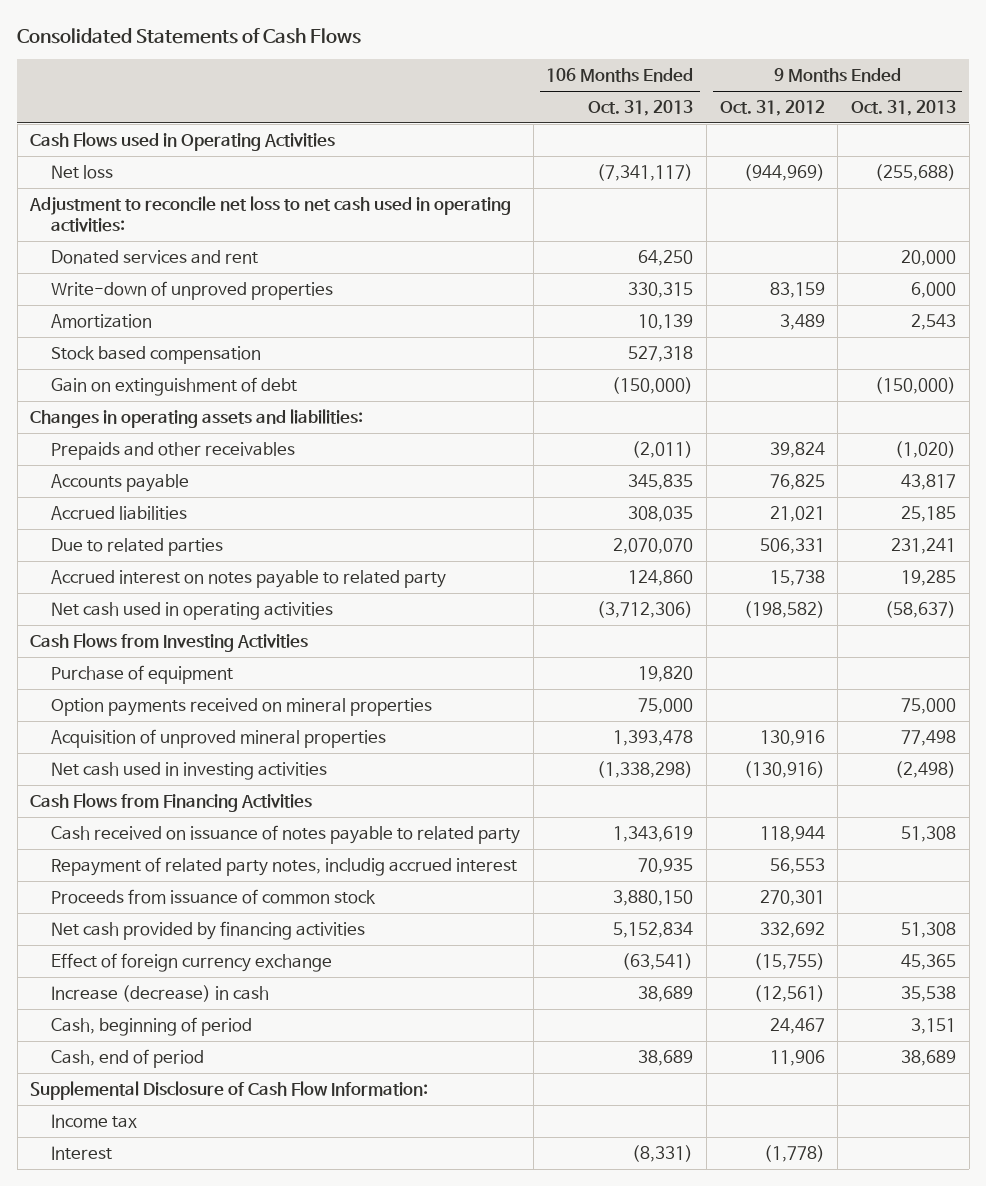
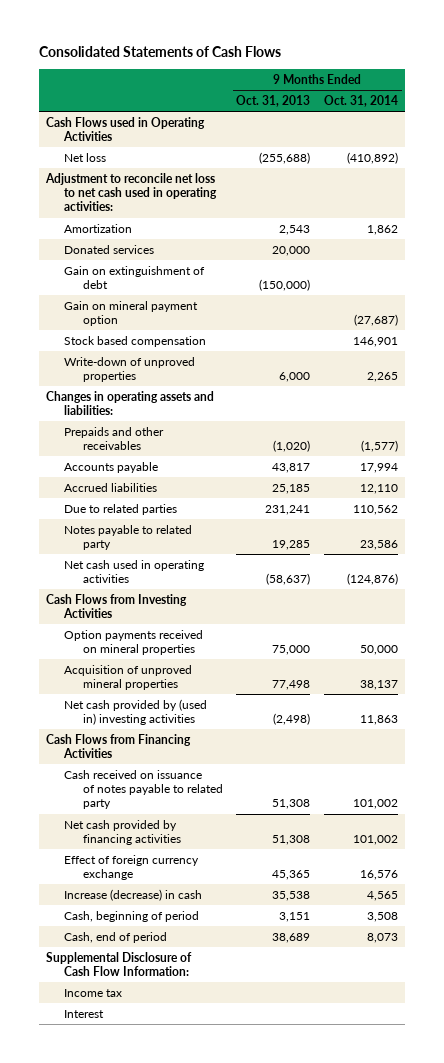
- | 106 Months Ended Oct. 31, 2013 | 9 Months Ended Oct. 31, 2012 | 9 Months Ended Oct. 31, 2013
+ | 9 Months Ended Oct. 31, 2013 | 9 Months Ended Oct. 31, 2014
- Donated services and rent | 64,250 | | 20,000
+ Donated services | 20,000 |
+ Gain on mineral payment option | | (27,687)
moved down: Stock based compensation | | 146,901
moved down: Write-down of unproved properties | 6,000 | 2,265
- Accrued interest on notes payable to related party | 124,860 | 15,738 | 19,285
+ Notes payable to related party | 19,285 | 23,586
- Purchase of equipment | 19,820 | |
- Net cash used in investing activities | (1,338,298) | (130,916) | (2,498)
+ Net cash provided by (used in) investing activities | (2,498) | 11,863
- Repayment of related party notes, includig accrued interest | 70,935 | 56,553 |
- Proceeds from issuance of common stock | 3,880,150 | 270,301 |

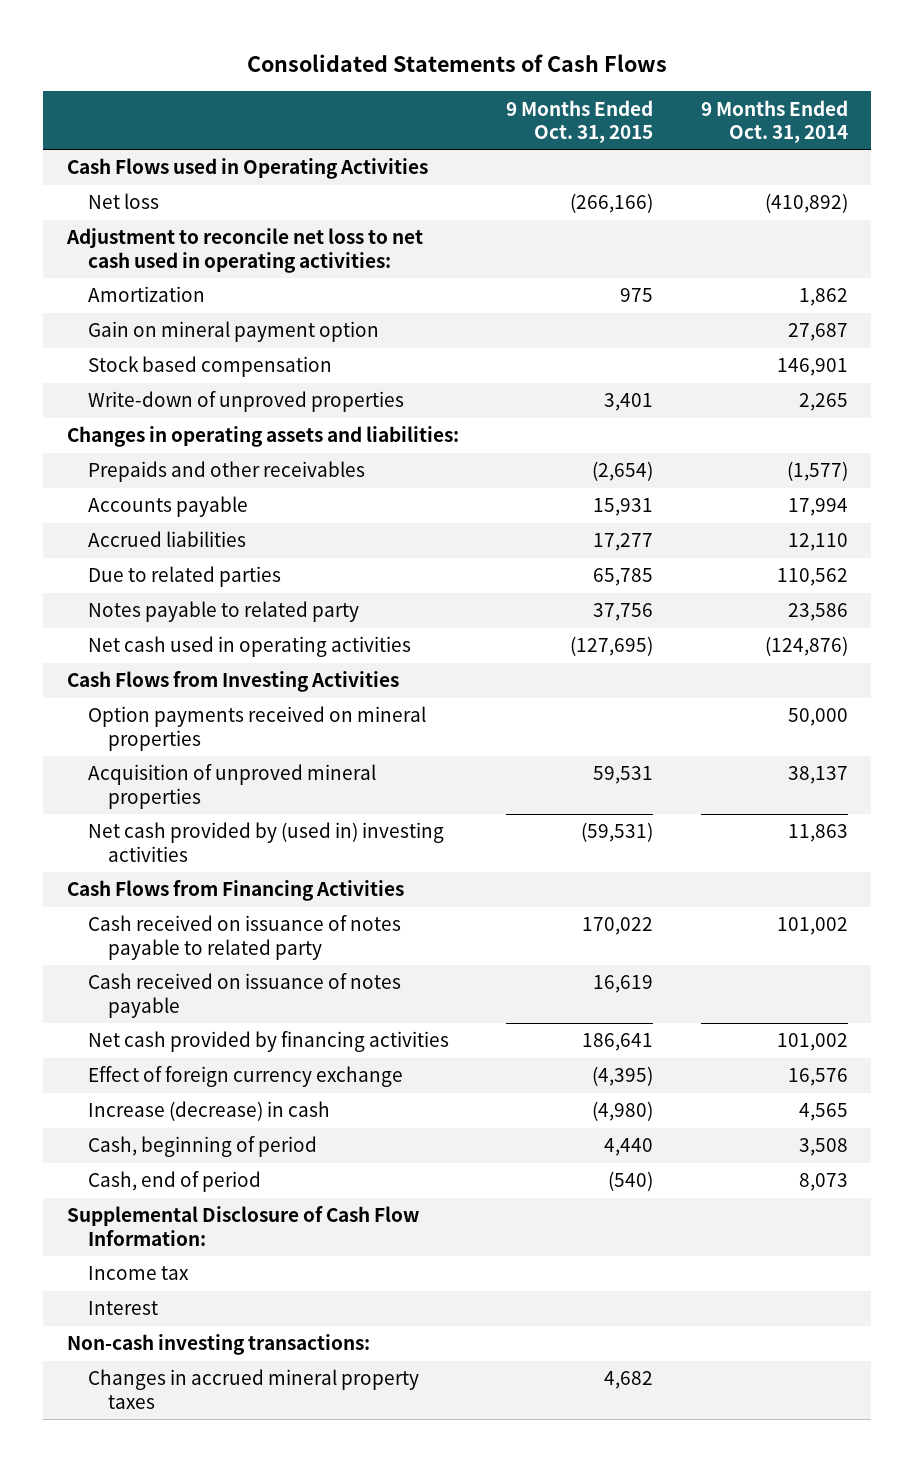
- | 9 Months Ended Oct. 31, 2013 | 9 Months Ended Oct. 31, 2014
+ | 9 Months Ended Oct. 31, 2015 | 9 Months Ended Oct. 31, 2014
- Donated services | 20,000 |
- Gain on extinguishment of debt | (150,000) |
- Gain on mineral payment option | | (27,687)
+ Gain on mineral payment option | | 27,687
+ Cash received on issuance of notes payable | 16,619 |
+ Non-cash investing transactions:
+ Changes in accrued mineral property taxes | 4,682 |

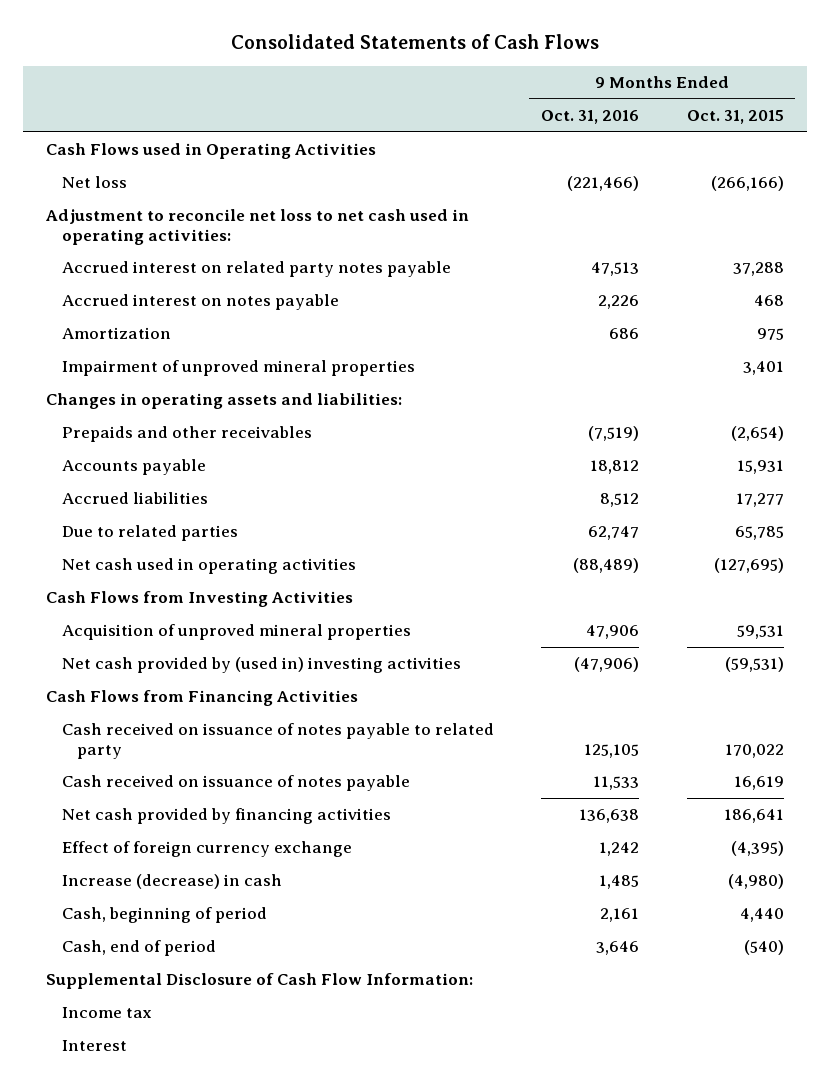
- | 9 Months Ended Oct. 31, 2015 | 9 Months Ended Oct. 31, 2014
+ | 9 Months Ended Oct. 31, 2016 | 9 Months Ended Oct. 31, 2015
+ Accrued interest on related party notes payable | 47,513 | 37,288
+ Accrued interest on notes payable | 2,226 | 468
- Gain on mineral payment option | | 27,687
- Stock based compensation | | 146,901
- Write-down of unproved properties | 3,401 | 2,265
+ Impairment of unproved mineral properties | | 3,401
- Notes payable to related party | 37,756 | 23,586
- Option payments received on mineral properties | | 50,000
- Non-cash investing transactions:
- Changes in accrued mineral property taxes | 4,682 |

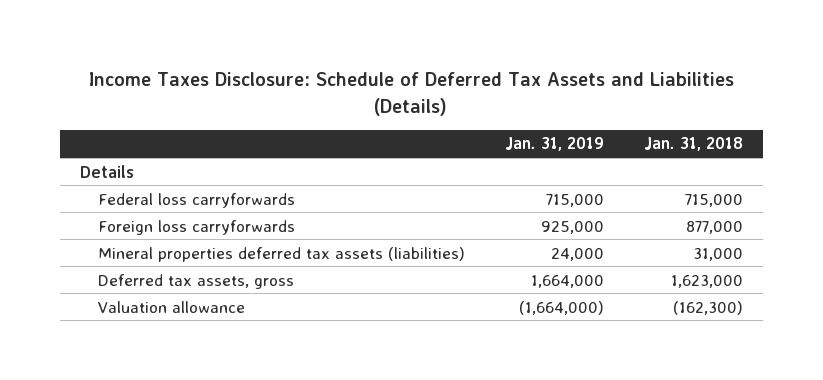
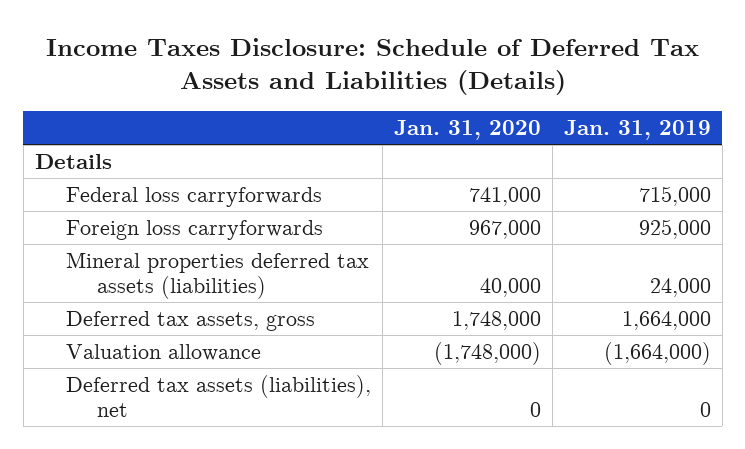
- | Jan. 31, 2019 | Jan. 31, 2018
+ | Jan. 31, 2020 | Jan. 31, 2019
+ Deferred tax assets (liabilities), net | 0 | 0

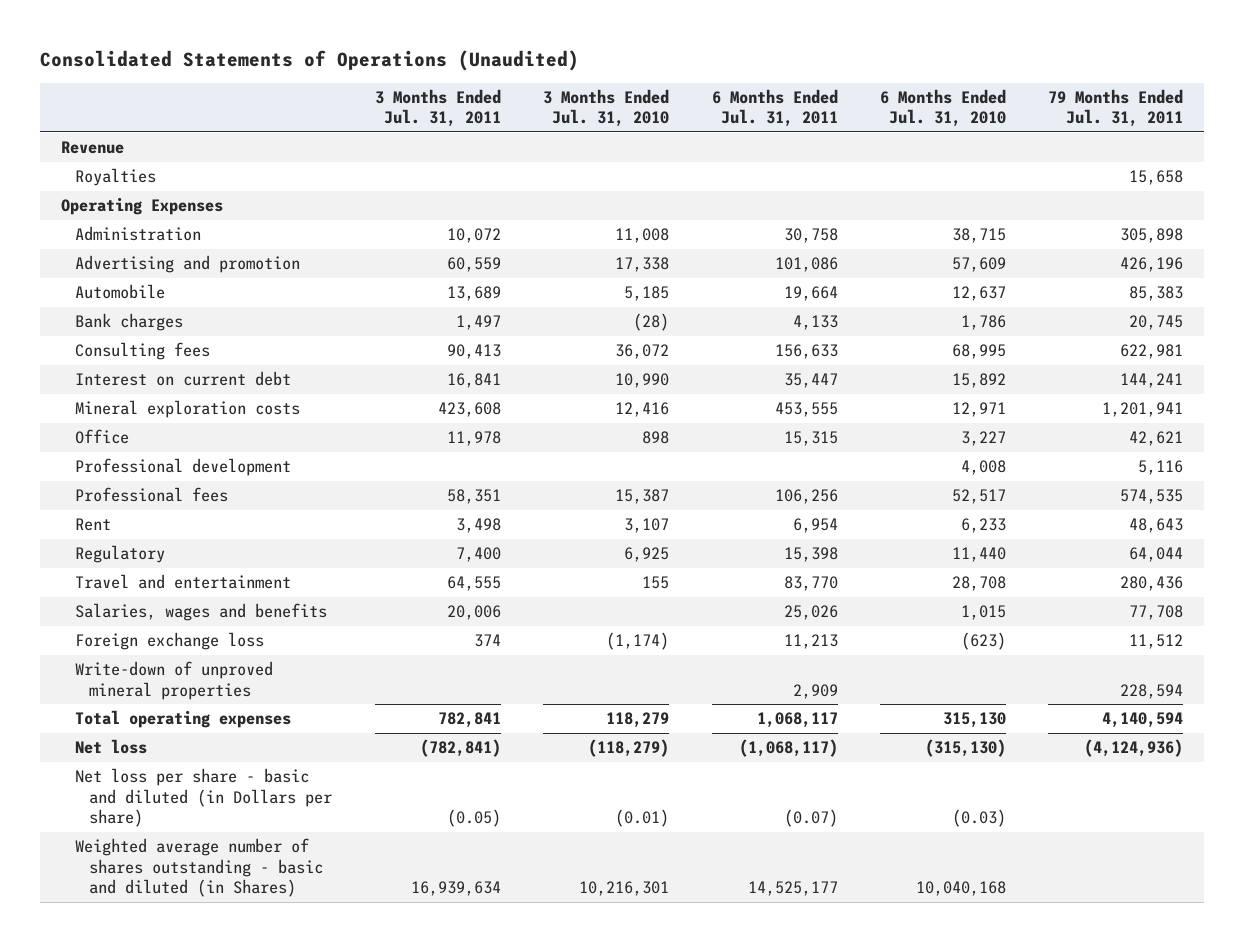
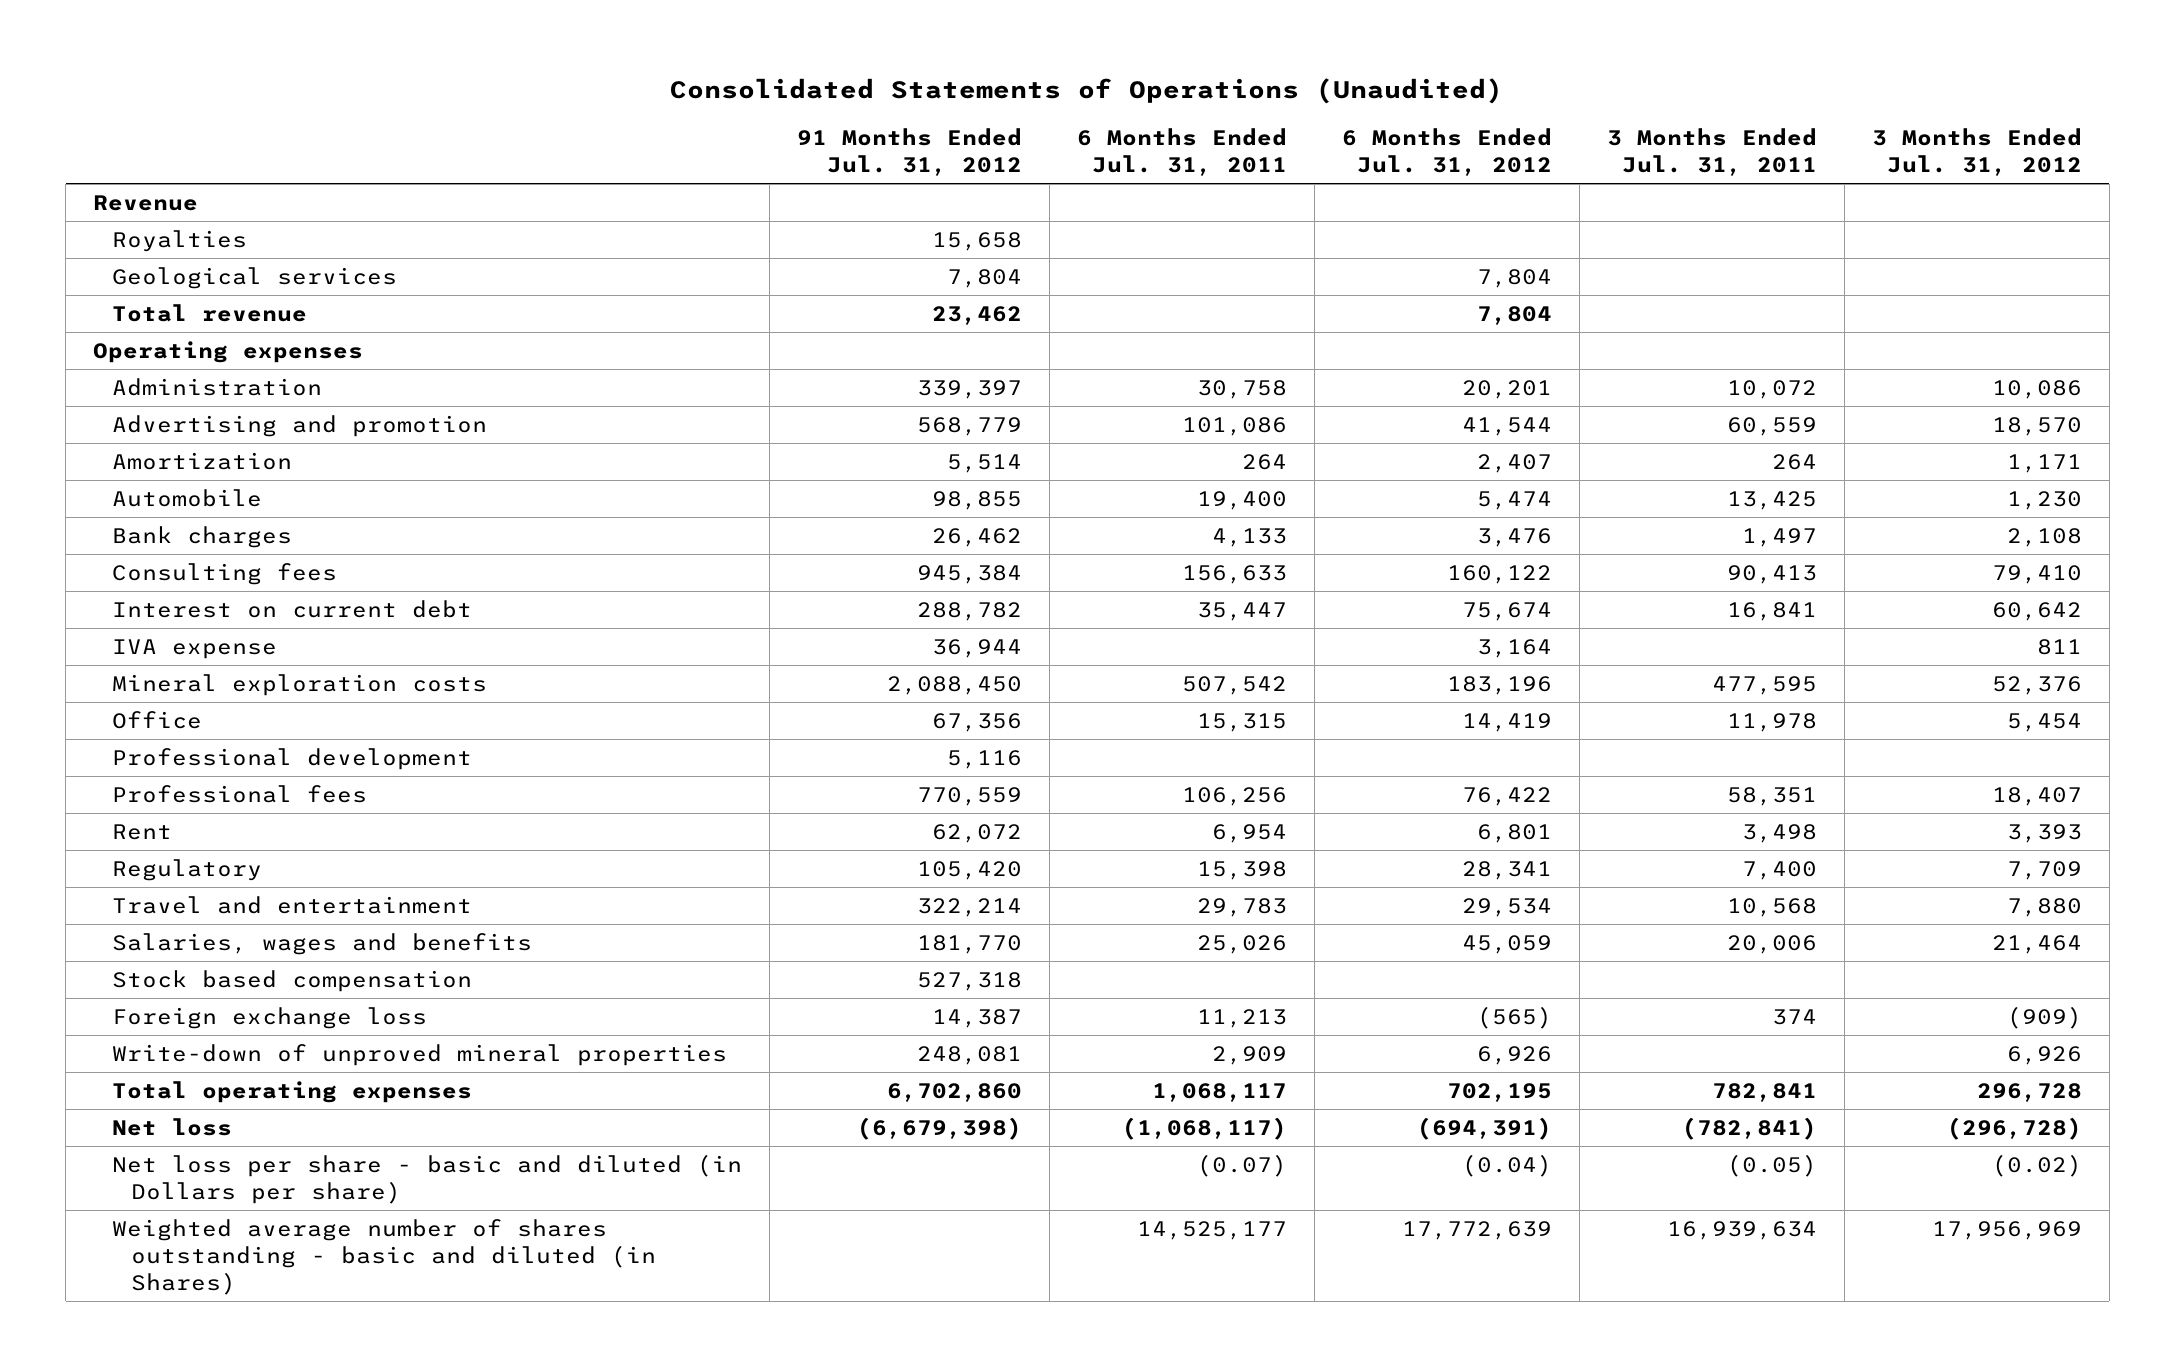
- | 3 Months Ended Jul. 31, 2011 | 3 Months Ended Jul. 31, 2010 | 6 Months Ended Jul. 31, 2011 | 6 Months Ended Jul. 31, 2010 | 79 Months Ended Jul. 31, 2011
+ | 91 Months Ended Jul. 31, 2012 | 6 Months Ended Jul. 31, 2011 | 6 Months Ended Jul. 31, 2012 | 3 Months Ended Jul. 31, 2011 | 3 Months Ended Jul. 31, 2012
- Operating Expenses
+ Geological services | 7,804 | | 7,804 | |
+ Total revenue | 23,462 | | 7,804 | |
+ Operating expenses
- Automobile | 13,689 | 5,185 | 19,664 | 12,637 | 85,383
+ Amortization | 5,514 | 264 | 2,407 | 264 | 1,171
+ Automobile | 98,855 | 19,400 | 5,474 | 13,425 | 1,230
- Mineral exploration costs | 423,608 | 12,416 | 453,555 | 12,971 | 1,201,941
+ IVA expense | 36,944 | | 3,164 | | 811
+ Mineral exploration costs | 2,088,450 | 507,542 | 183,196 | 477,595 | 52,376
- Travel and entertainment | 64,555 | 155 | 83,770 | 28,708 | 280,436
+ Travel and entertainment | 322,214 | 29,783 | 29,534 | 10,568 | 7,880
+ Stock based compensation | 527,318 | | | |

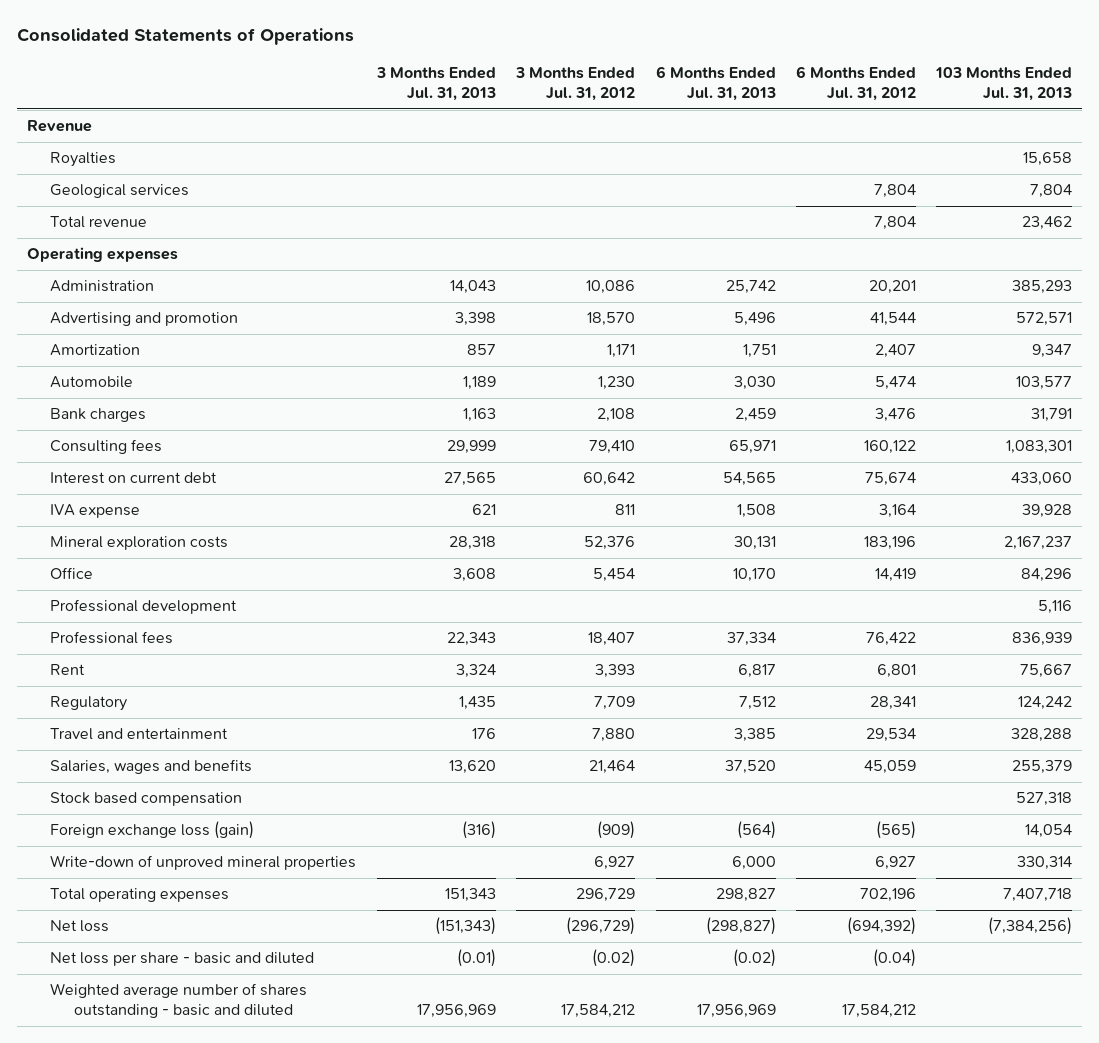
- Consolidated Statements of Operations (Unaudited)
+ Consolidated Statements of Operations
- | 91 Months Ended Jul. 31, 2012 | 6 Months Ended Jul. 31, 2011 | 6 Months Ended Jul. 31, 2012 | 3 Months Ended Jul. 31, 2011 | 3 Months Ended Jul. 31, 2012
+ | 3 Months Ended Jul. 31, 2013 | 3 Months Ended Jul. 31, 2012 | 6 Months Ended Jul. 31, 2013 | 6 Months Ended Jul. 31, 2012 | 103 Months Ended Jul. 31, 2013
- Foreign exchange loss | 14,387 | 11,213 | (565) | 374 | (909)
- Write-down of unproved mineral properties | 248,081 | 2,909 | 6,926 | | 6,926
- Total operating expenses | 6,702,860 | 1,068,117 | 702,195 | 782,841 | 296,728
- Net loss | (6,679,398) | (1,068,117) | (694,391) | (782,841) | (296,728)
- Net loss per share - basic and diluted (in Dollars per share) | | (0.07) | (0.04) | (0.05) | (0.02)
- Weighted average number of shares outstanding - basic and diluted (in Shares) | | 14,525,177 | 17,772,639 | 16,939,634 | 17,956,969
+ Foreign exchange loss (gain) | (316) | (909) | (564) | (565) | 14,054
+ Write-down of unproved mineral properties | | 6,927 | 6,000 | 6,927 | 330,314
+ Total operating expenses | 151,343 | 296,729 | 298,827 | 702,196 | 7,407,718
+ Net loss | (151,343) | (296,729) | (298,827) | (694,392) | (7,384,256)
+ Net loss per share - basic and diluted | (0.01) | (0.02) | (0.02) | (0.04) |
+ Weighted average number of shares outstanding - basic and diluted | 17,956,969 | 17,584,212 | 17,956,969 | 17,584,212 |

